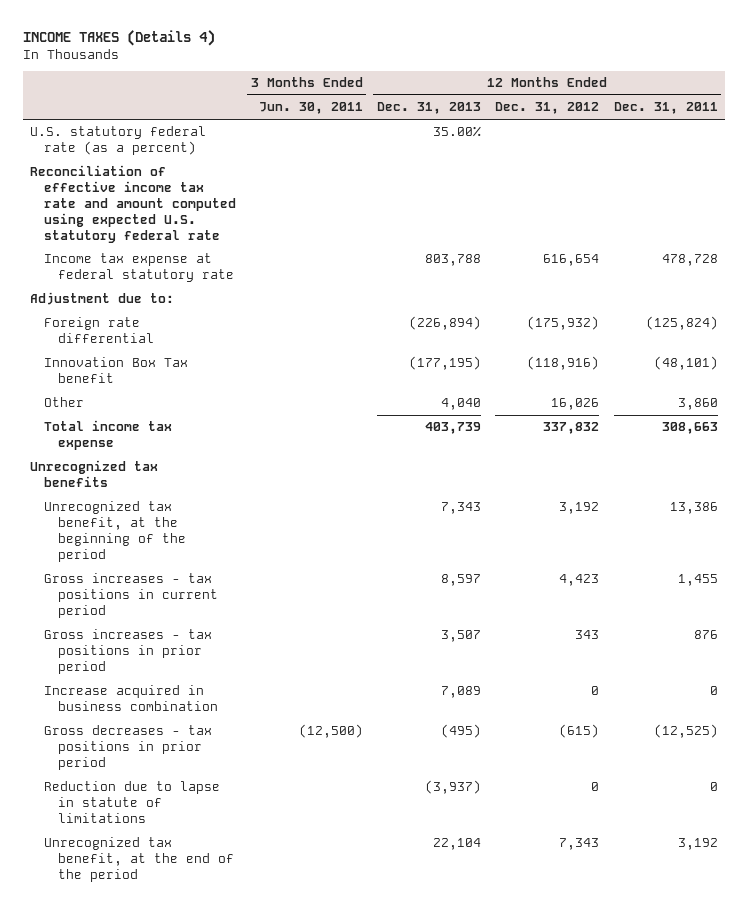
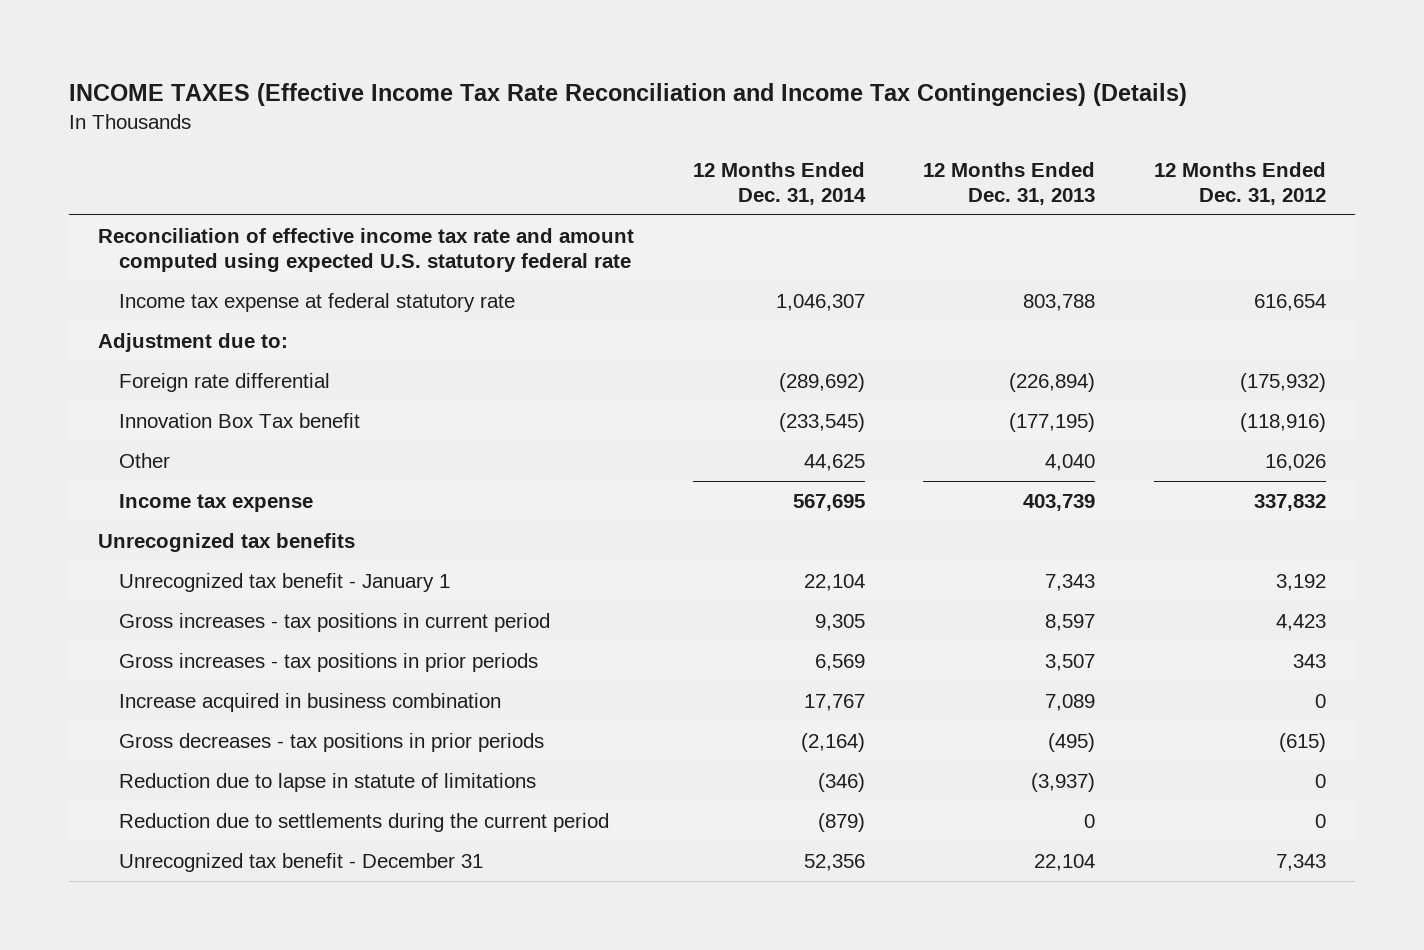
- INCOME TAXES (Details 4)
+ INCOME TAXES (Effective Income Tax Rate Reconciliation and Income Tax Contingencies) (Details)
- | 3 Months Ended Jun. 30, 2011 | 12 Months Ended Dec. 31, 2013 | 12 Months Ended Dec. 31, 2012 | 12 Months Ended Dec. 31, 2011
+ | 12 Months Ended Dec. 31, 2014 | 12 Months Ended Dec. 31, 2013 | 12 Months Ended Dec. 31, 2012
- U.S. statutory federal rate (as a percent) | | 35.00% | |
- Total income tax expense | | 403,739 | 337,832 | 308,663
+ Income tax expense | 567,695 | 403,739 | 337,832
- Unrecognized tax benefit, at the beginning of the period | | 7,343 | 3,192 | 13,386
+ Unrecognized tax benefit - January 1 | 22,104 | 7,343 | 3,192
- Gross increases - tax positions in prior period | | 3,507 | 343 | 876
+ Gross increases - tax positions in prior periods | 6,569 | 3,507 | 343
- Gross decreases - tax positions in prior period | (12,500) | (495) | (615) | (12,525)
+ Gross decreases - tax positions in prior periods | (2,164) | (495) | (615)
- Unrecognized tax benefit, at the end of the period | | 22,104 | 7,343 | 3,192
+ Reduction due to settlements during the current period | (879) | 0 | 0
+ Unrecognized tax benefit - December 31 | 52,356 | 22,104 | 7,343

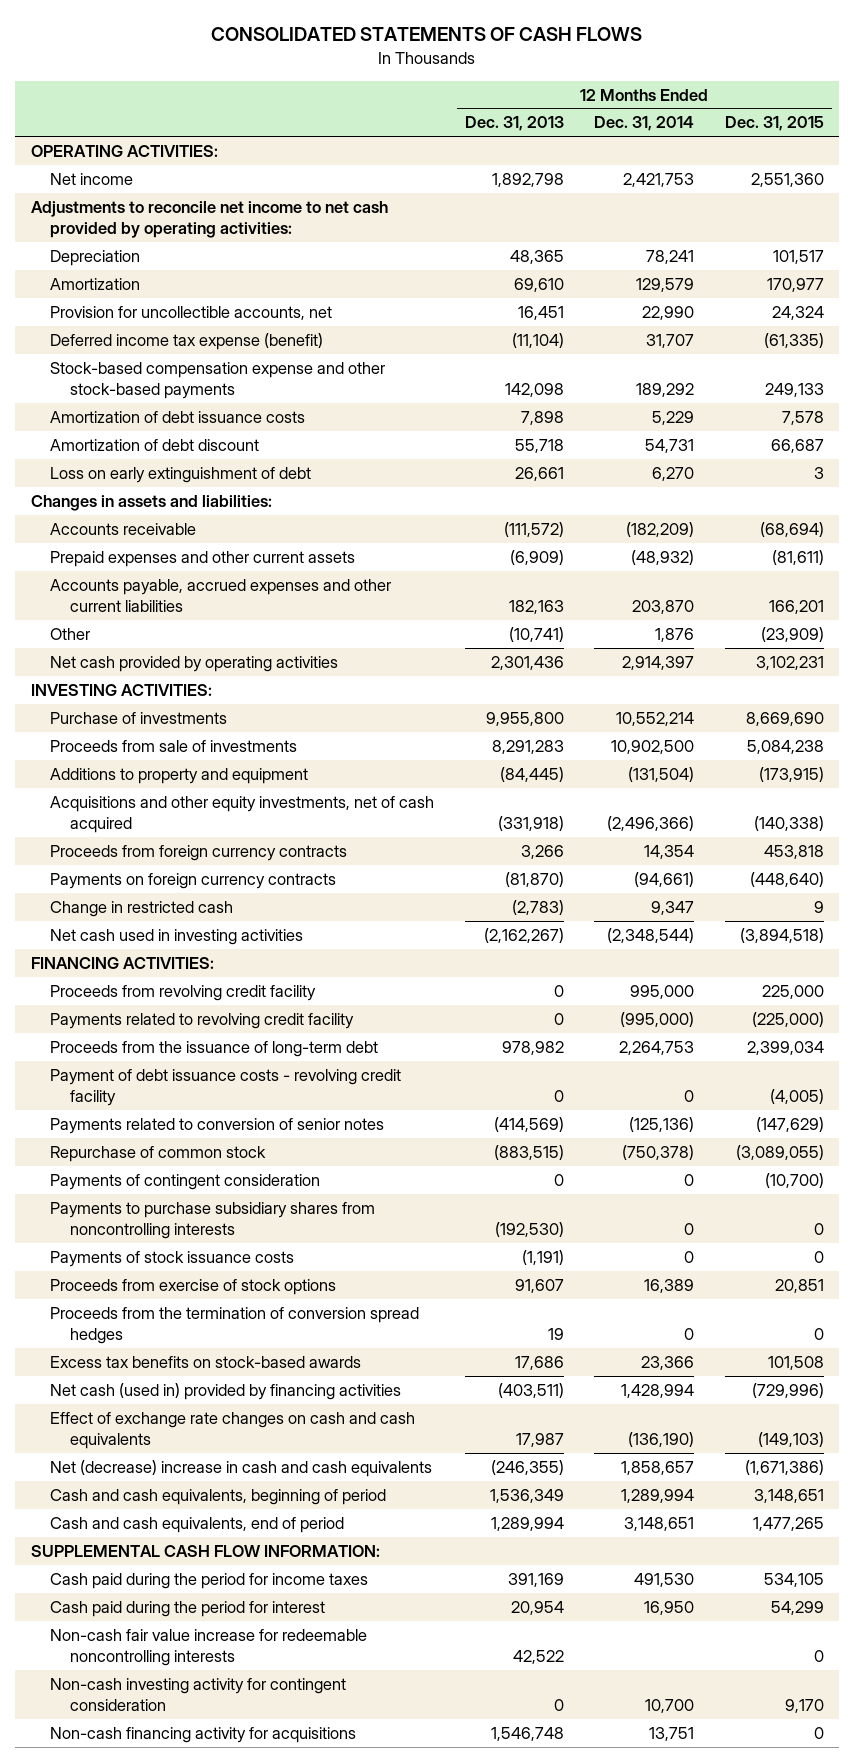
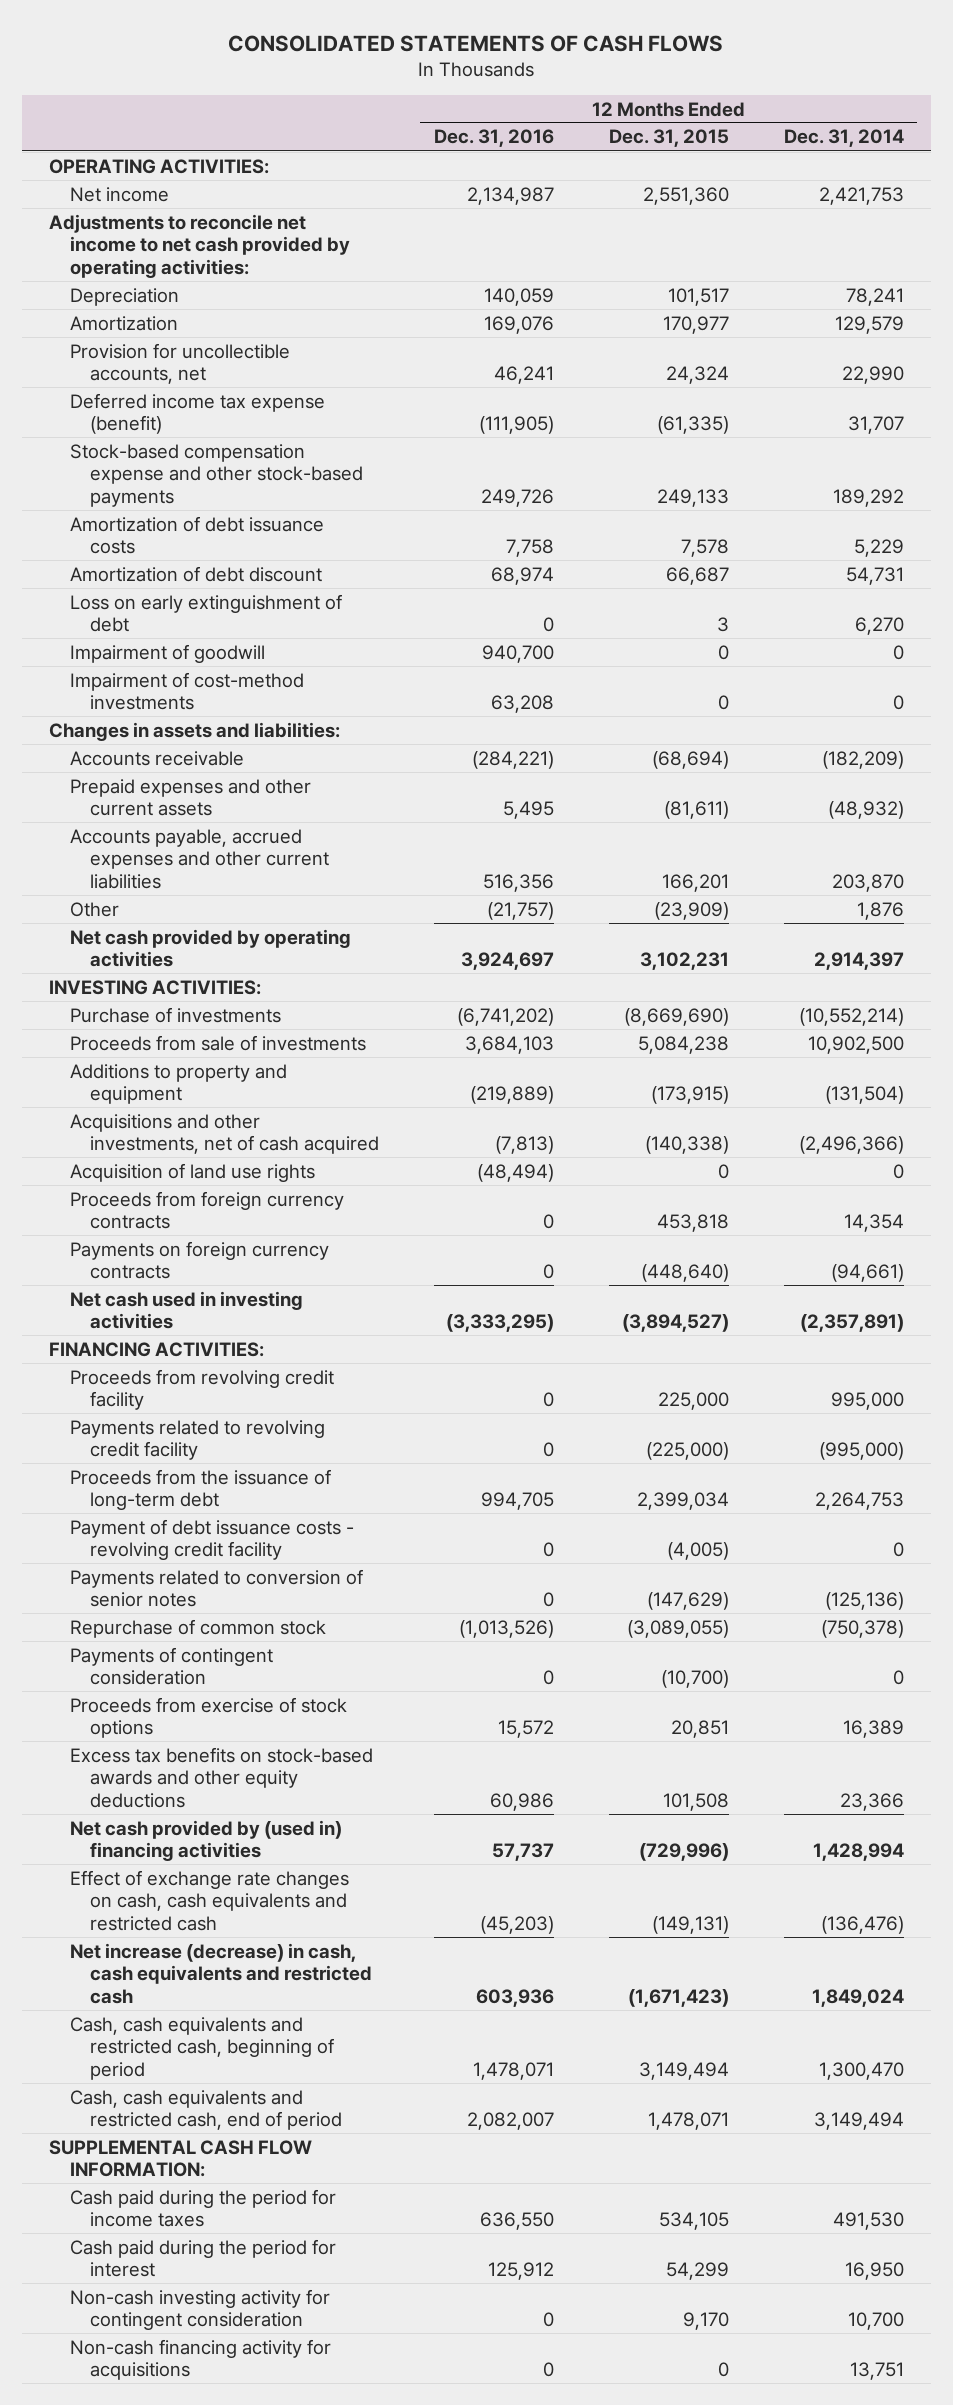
- | 12 Months Ended Dec. 31, 2013 | 12 Months Ended Dec. 31, 2014 | 12 Months Ended Dec. 31, 2015
+ | 12 Months Ended Dec. 31, 2016 | 12 Months Ended Dec. 31, 2015 | 12 Months Ended Dec. 31, 2014
+ Impairment of goodwill | 940,700 | 0 | 0
+ Impairment of cost-method investments | 63,208 | 0 | 0
- Purchase of investments | 9,955,800 | 10,552,214 | 8,669,690
+ Purchase of investments | (6,741,202) | (8,669,690) | (10,552,214)
- Acquisitions and other equity investments, net of cash acquired | (331,918) | (2,496,366) | (140,338)
+ Acquisitions and other investments, net of cash acquired | (7,813) | (140,338) | (2,496,366)
+ Acquisition of land use rights | (48,494) | 0 | 0
- Change in restricted cash | (2,783) | 9,347 | 9
- Net cash used in investing activities | (2,162,267) | (2,348,544) | (3,894,518)
+ Net cash used in investing activities | (3,333,295) | (3,894,527) | (2,357,891)
- Payments to purchase subsidiary shares from noncontrolling interests | (192,530) | 0 | 0
- Payments of stock issuance costs | (1,191) | 0 | 0
- Proceeds from the termination of conversion spread hedges | 19 | 0 | 0
- Excess tax benefits on stock-based awards | 17,686 | 23,366 | 101,508
- Net cash (used in) provided by financing activities | (403,511) | 1,428,994 | (729,996)
- Effect of exchange rate changes on cash and cash equivalents | 17,987 | (136,190) | (149,103)
- Net (decrease) increase in cash and cash equivalents | (246,355) | 1,858,657 | (1,671,386)
- Cash and cash equivalents, beginning of period | 1,536,349 | 1,289,994 | 3,148,651
- Cash and cash equivalents, end of period | 1,289,994 | 3,148,651 | 1,477,265
+ Excess tax benefits on stock-based awards and other equity deductions | 60,986 | 101,508 | 23,366
+ Net cash provided by (used in) financing activities | 57,737 | (729,996) | 1,428,994
+ Effect of exchange rate changes on cash, cash equivalents and restricted cash | (45,203) | (149,131) | (136,476)
+ Net increase (decrease) in cash, cash equivalents and restricted cash | 603,936 | (1,671,423) | 1,849,024
+ Cash, cash equivalents and restricted cash, beginning of period | 1,478,071 | 3,149,494 | 1,300,470
+ Cash, cash equivalents and restricted cash, end of period | 2,082,007 | 1,478,071 | 3,149,494
- Non-cash fair value increase for redeemable noncontrolling interests | 42,522 | | 0

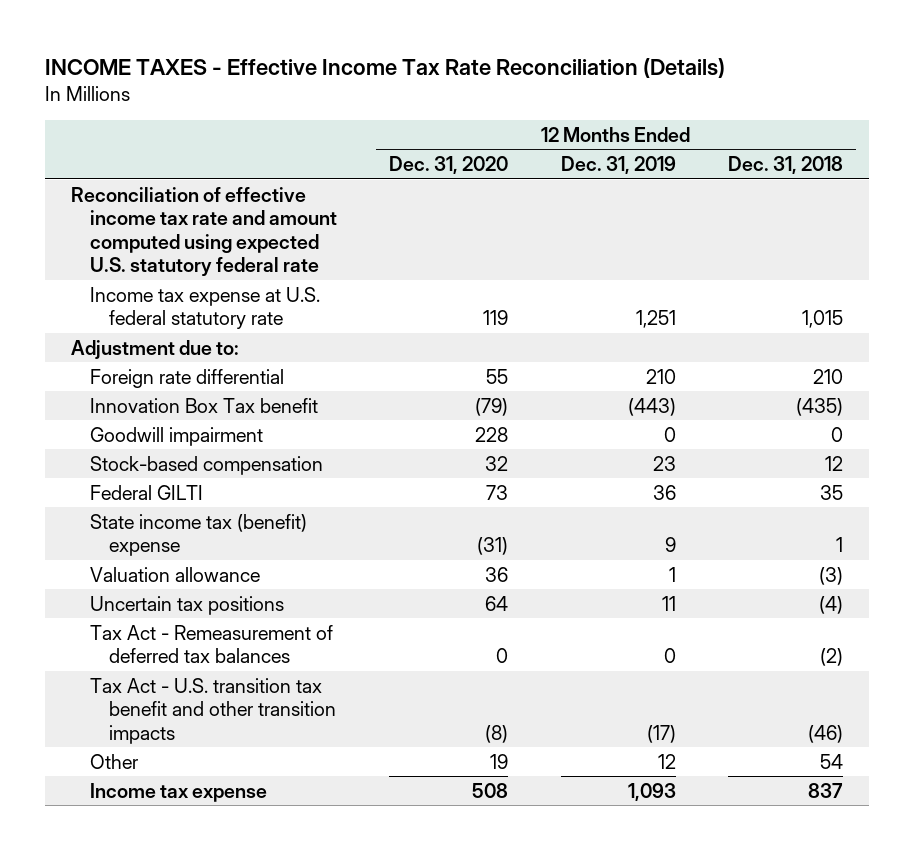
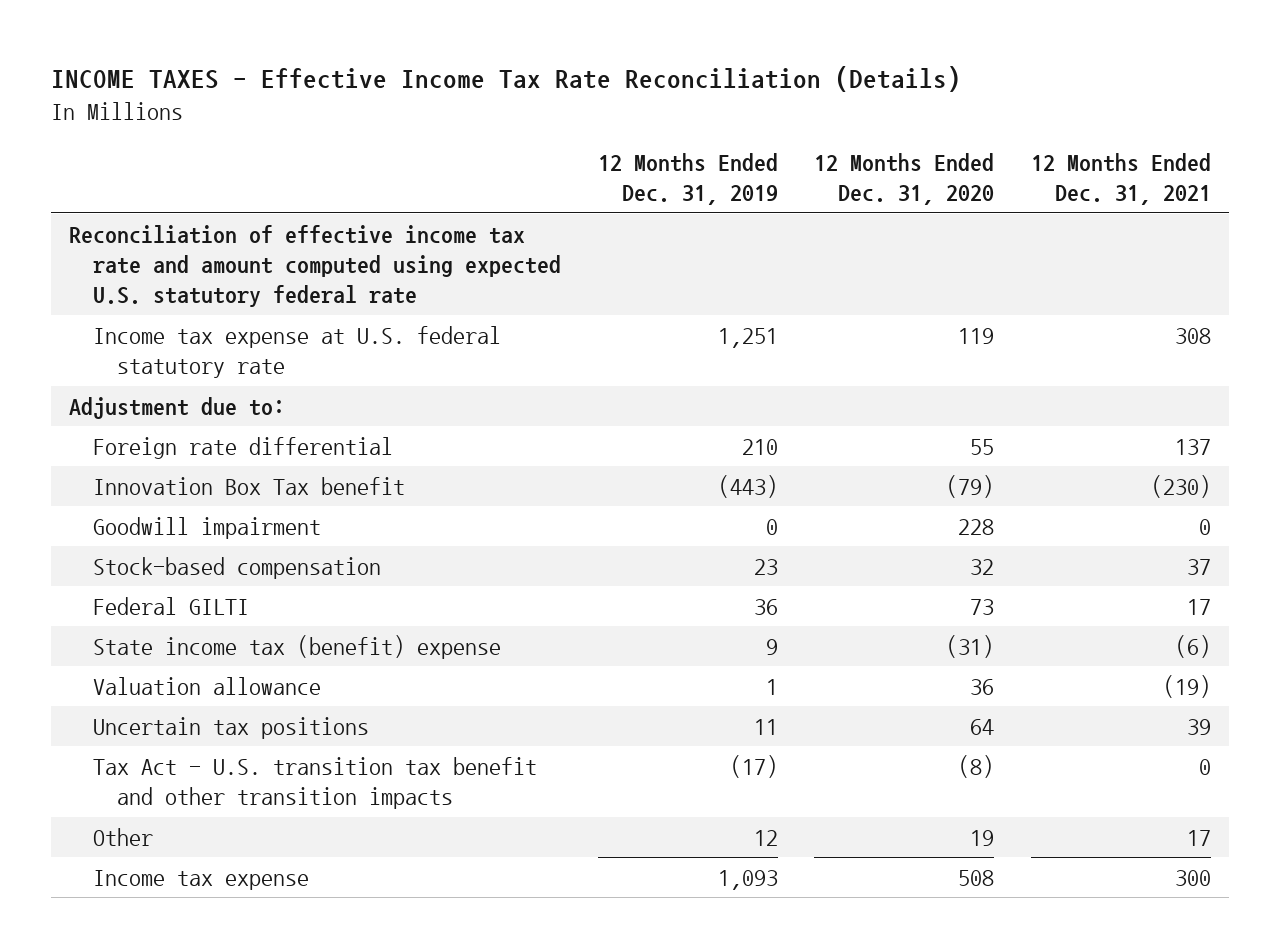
- | 12 Months Ended Dec. 31, 2020 | 12 Months Ended Dec. 31, 2019 | 12 Months Ended Dec. 31, 2018
+ | 12 Months Ended Dec. 31, 2019 | 12 Months Ended Dec. 31, 2020 | 12 Months Ended Dec. 31, 2021
- Tax Act - Remeasurement of deferred tax balances | 0 | 0 | (2)

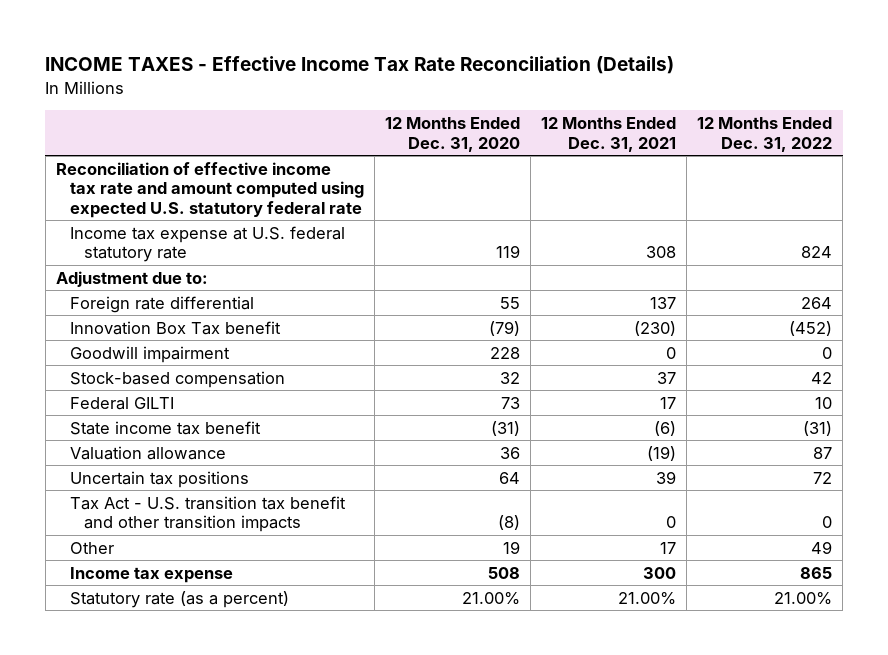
- | 12 Months Ended Dec. 31, 2019 | 12 Months Ended Dec. 31, 2020 | 12 Months Ended Dec. 31, 2021
+ | 12 Months Ended Dec. 31, 2020 | 12 Months Ended Dec. 31, 2021 | 12 Months Ended Dec. 31, 2022
- State income tax (benefit) expense | 9 | (31) | (6)
+ State income tax benefit | (31) | (6) | (31)
+ Statutory rate (as a percent) | 21.00% | 21.00% | 21.00%

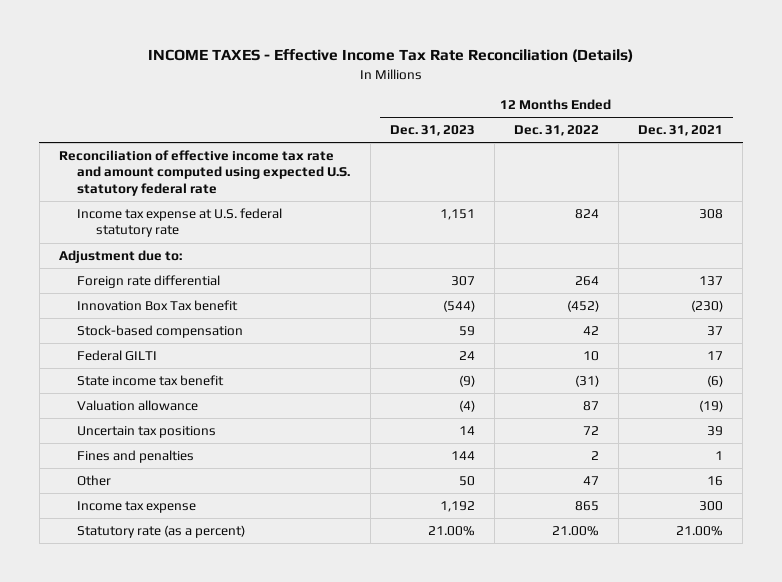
- | 12 Months Ended Dec. 31, 2020 | 12 Months Ended Dec. 31, 2021 | 12 Months Ended Dec. 31, 2022
+ | 12 Months Ended Dec. 31, 2023 | 12 Months Ended Dec. 31, 2022 | 12 Months Ended Dec. 31, 2021
- Goodwill impairment | 228 | 0 | 0
- Tax Act - U.S. transition tax benefit and other transition impacts | (8) | 0 | 0
- Other | 19 | 17 | 49
+ Fines and penalties | 144 | 2 | 1
+ Other | 50 | 47 | 16

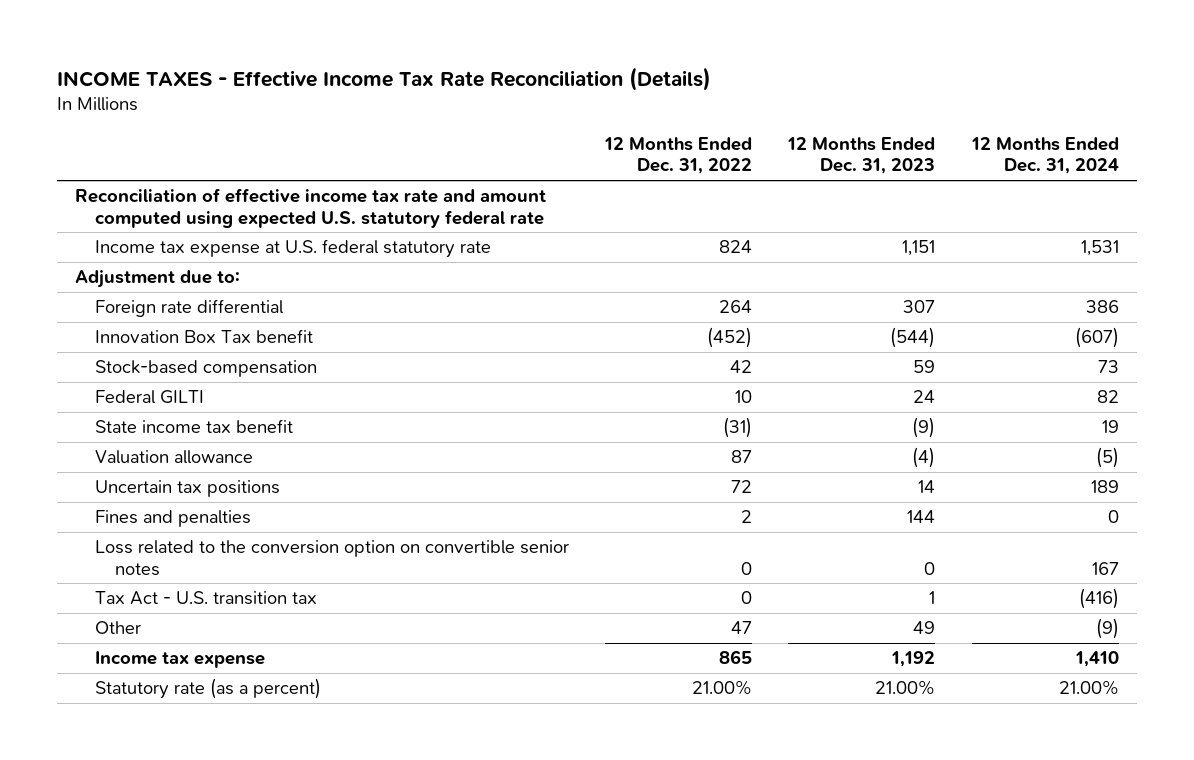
- | 12 Months Ended Dec. 31, 2023 | 12 Months Ended Dec. 31, 2022 | 12 Months Ended Dec. 31, 2021
+ | 12 Months Ended Dec. 31, 2022 | 12 Months Ended Dec. 31, 2023 | 12 Months Ended Dec. 31, 2024
- Other | 50 | 47 | 16
+ Loss related to the conversion option on convertible senior notes | 0 | 0 | 167
+ Tax Act - U.S. transition tax | 0 | 1 | (416)
+ Other | 47 | 49 | (9)

